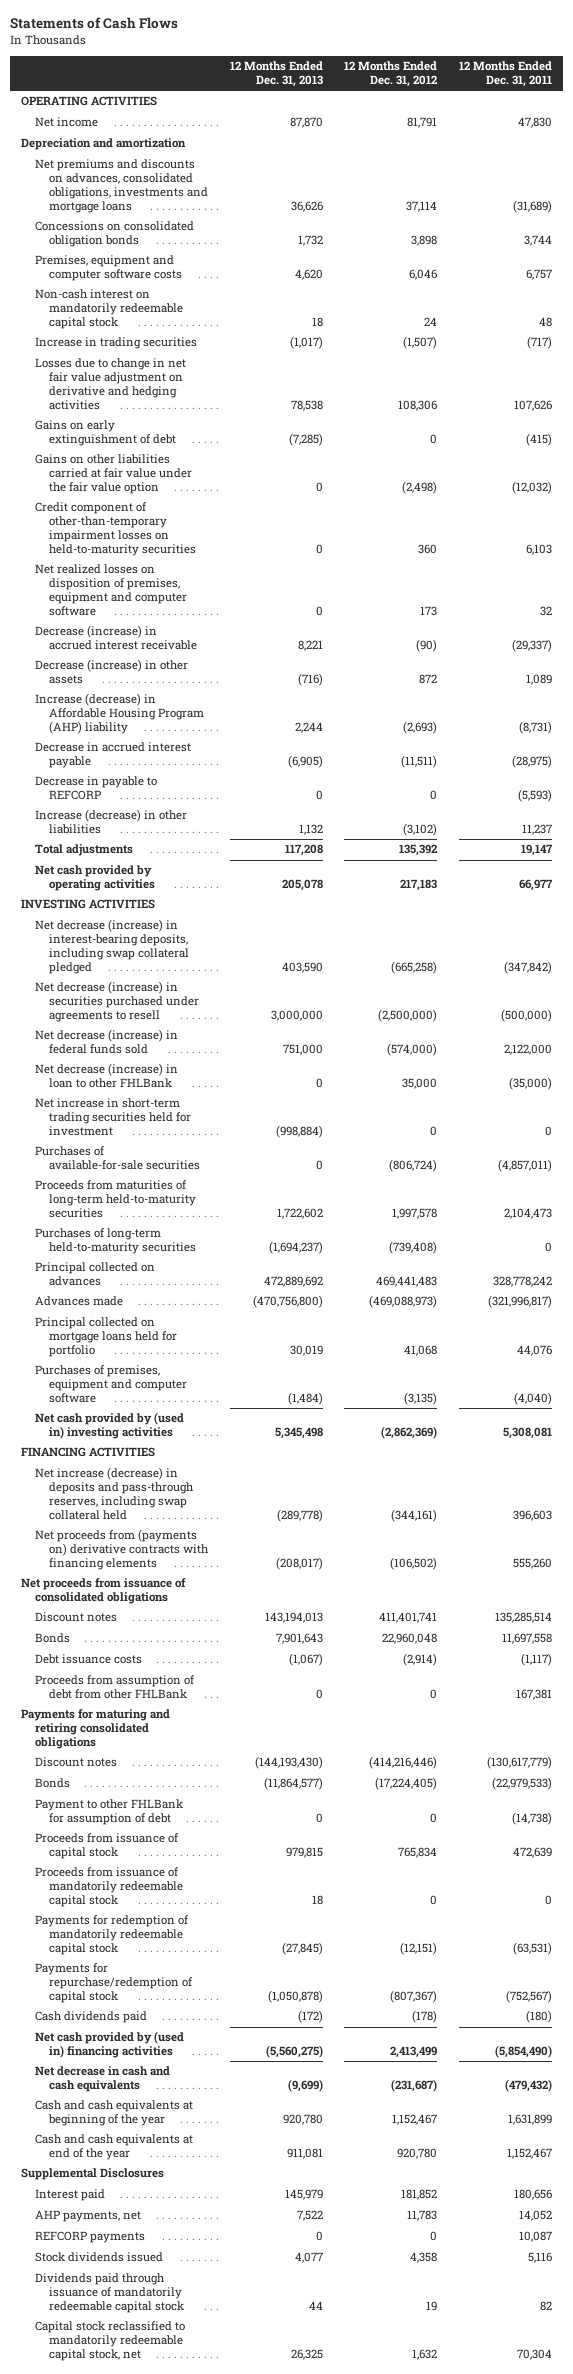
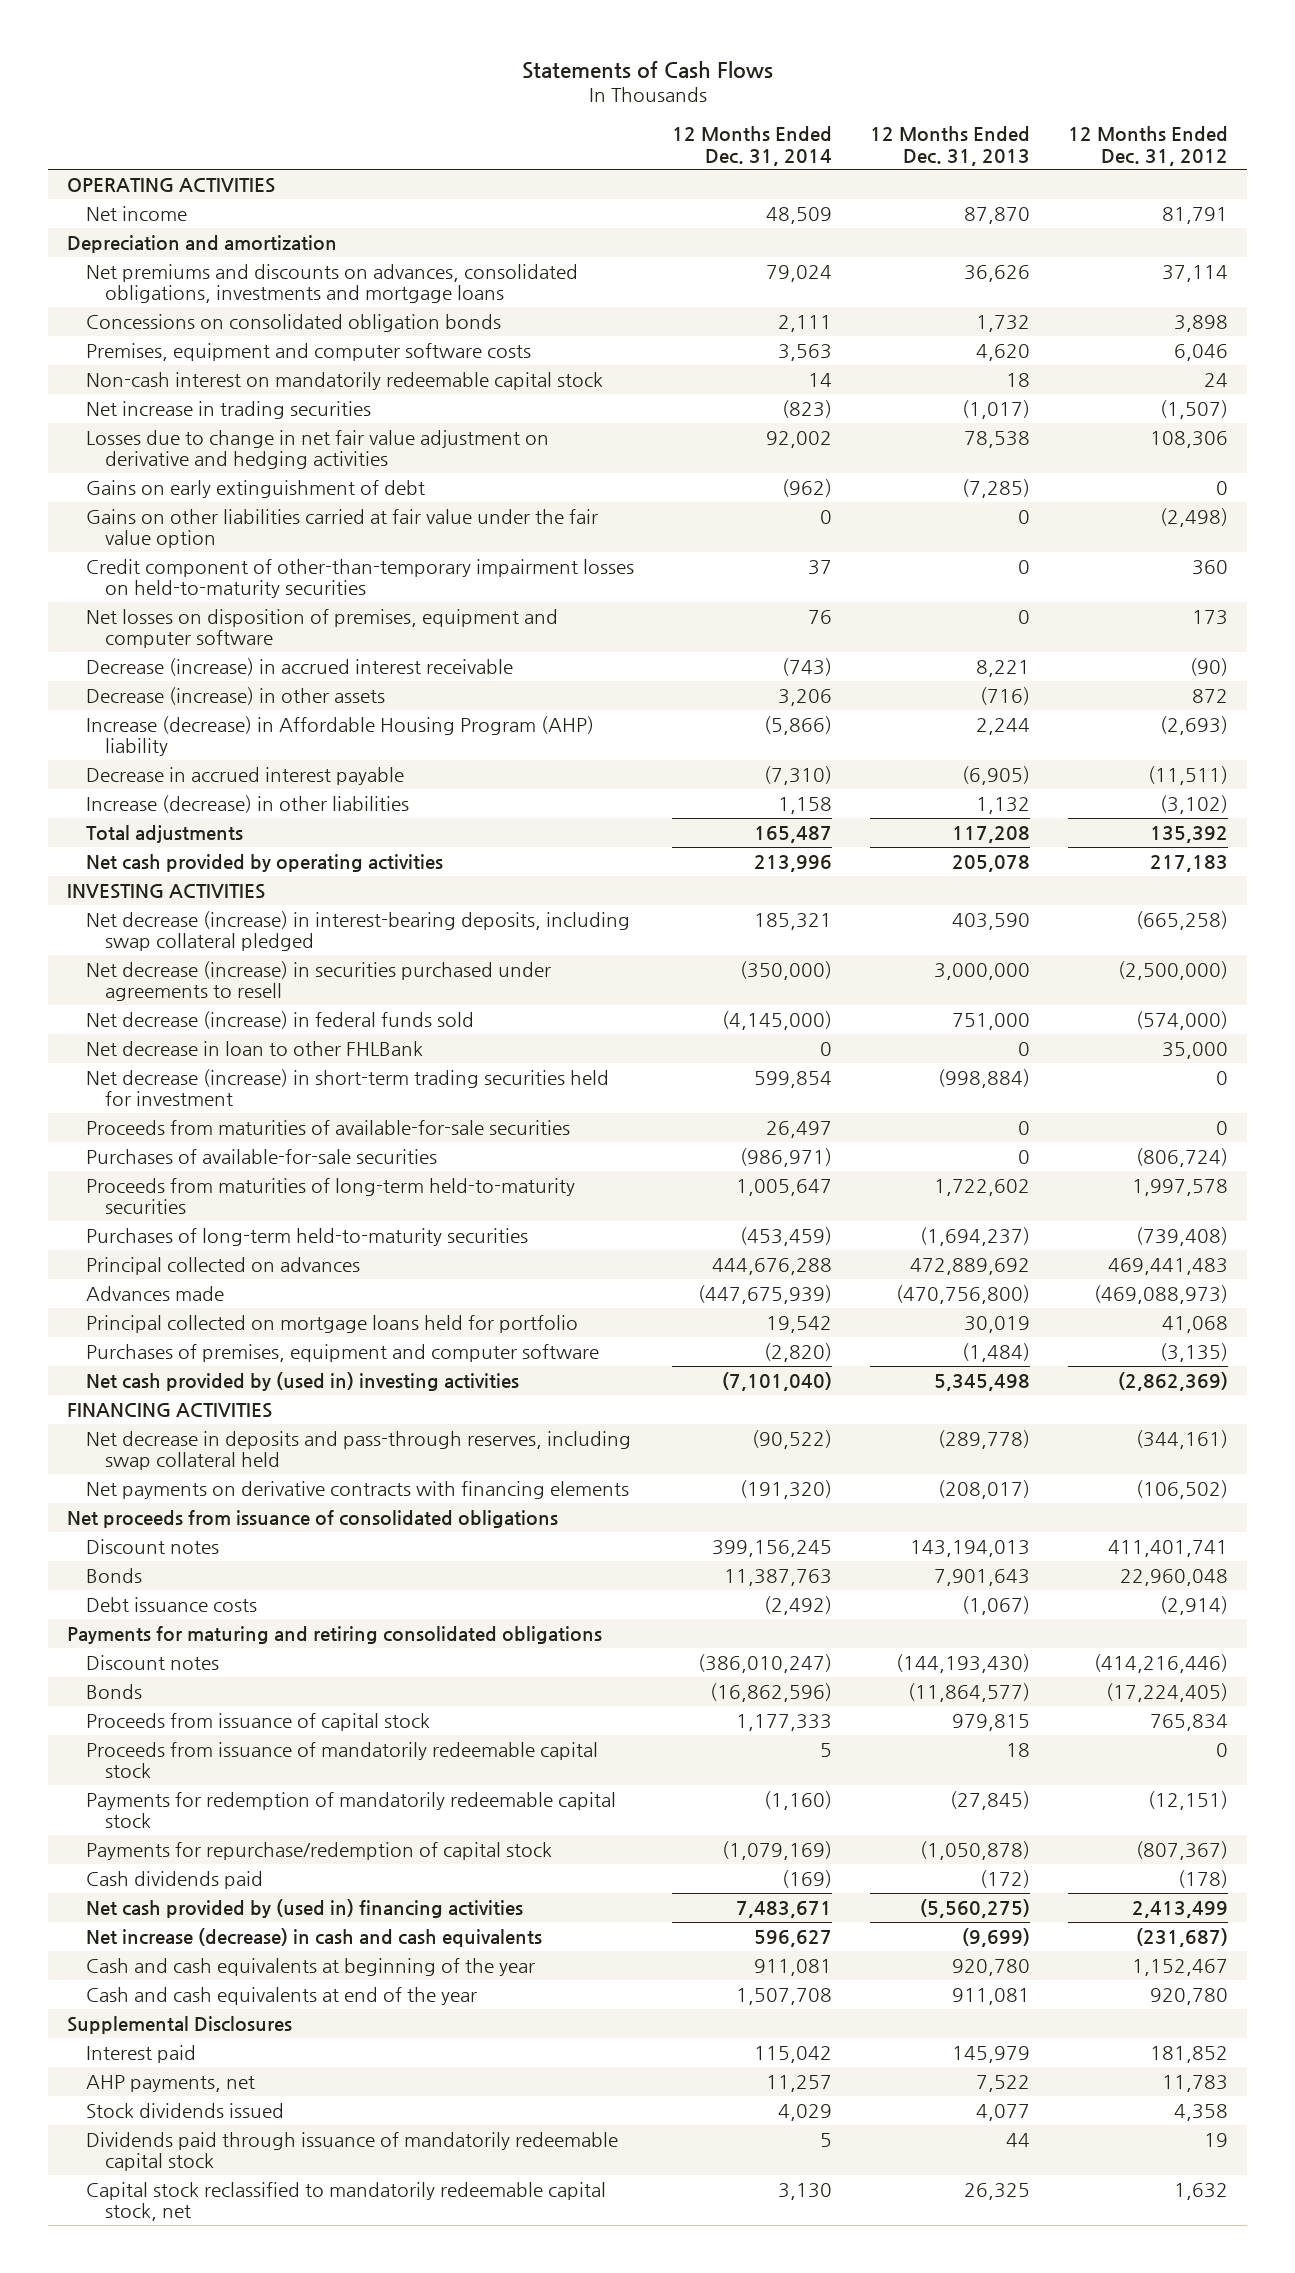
- | 12 Months Ended Dec. 31, 2013 | 12 Months Ended Dec. 31, 2012 | 12 Months Ended Dec. 31, 2011
+ | 12 Months Ended Dec. 31, 2014 | 12 Months Ended Dec. 31, 2013 | 12 Months Ended Dec. 31, 2012
- Increase in trading securities | (1,017) | (1,507) | (717)
+ Net increase in trading securities | (823) | (1,017) | (1,507)
- Net realized losses on disposition of premises, equipment and computer software | 0 | 173 | 32
+ Net losses on disposition of premises, equipment and computer software | 76 | 0 | 173
- Decrease in payable to REFCORP | 0 | 0 | (5,593)
- Net decrease (increase) in loan to other FHLBank | 0 | 35,000 | (35,000)
- Net increase in short-term trading securities held for investment | (998,884) | 0 | 0
+ Net decrease in loan to other FHLBank | 0 | 0 | 35,000
+ Net decrease (increase) in short-term trading securities held for investment | 599,854 | (998,884) | 0
+ Proceeds from maturities of available-for-sale securities | 26,497 | 0 | 0
- Net increase (decrease) in deposits and pass-through reserves, including swap collateral held | (289,778) | (344,161) | 396,603
- Net proceeds from (payments on) derivative contracts with financing elements | (208,017) | (106,502) | 555,260
+ Net decrease in deposits and pass-through reserves, including swap collateral held | (90,522) | (289,778) | (344,161)
+ Net payments on derivative contracts with financing elements | (191,320) | (208,017) | (106,502)
- Proceeds from assumption of debt from other FHLBank | 0 | 0 | 167,381
- Payment to other FHLBank for assumption of debt | 0 | 0 | (14,738)
- Net decrease in cash and cash equivalents | (9,699) | (231,687) | (479,432)
+ Net increase (decrease) in cash and cash equivalents | 596,627 | (9,699) | (231,687)
- REFCORP payments | 0 | 0 | 10,087

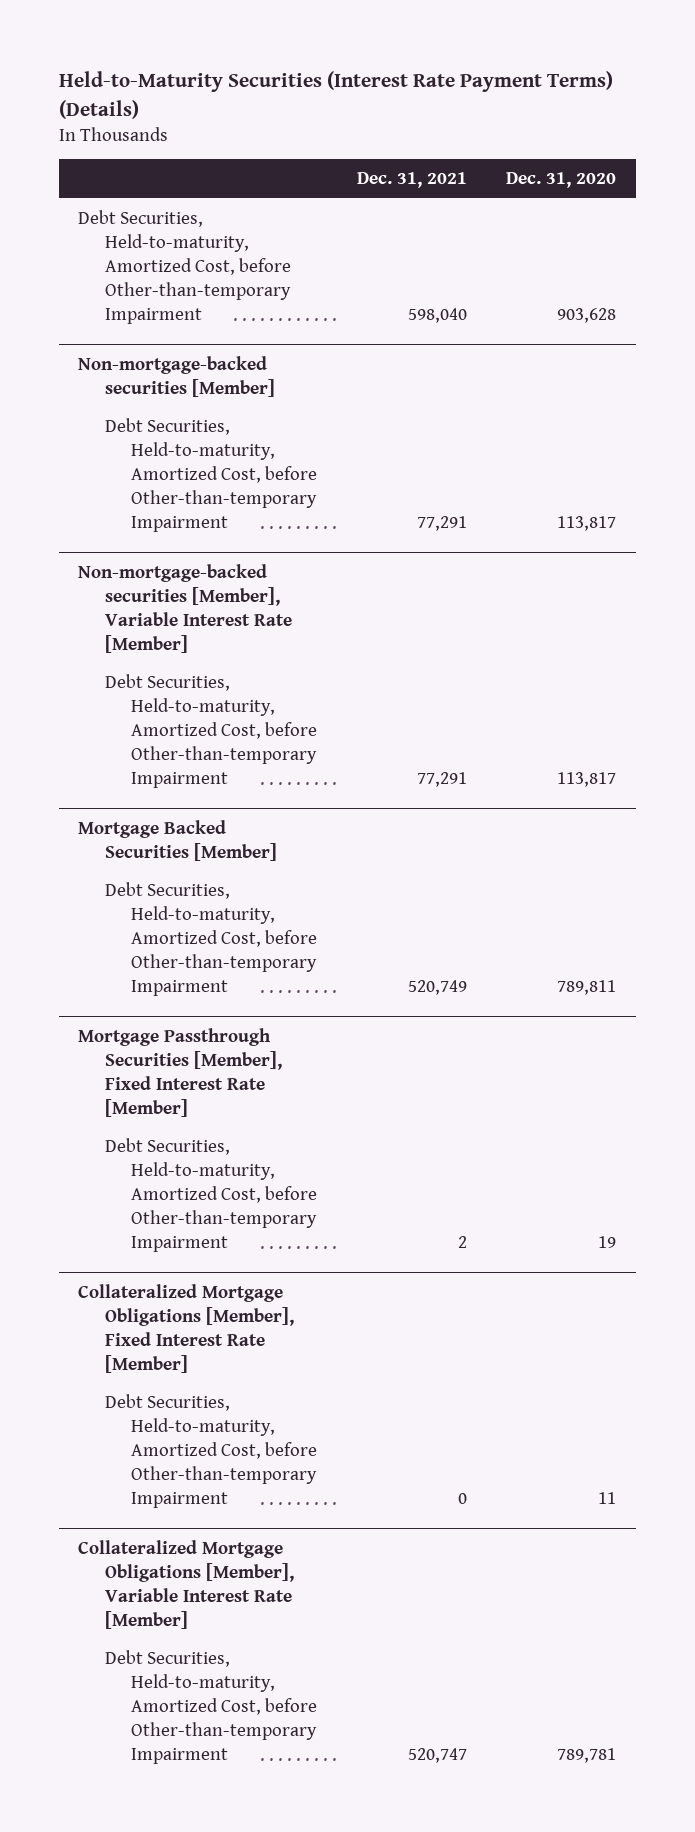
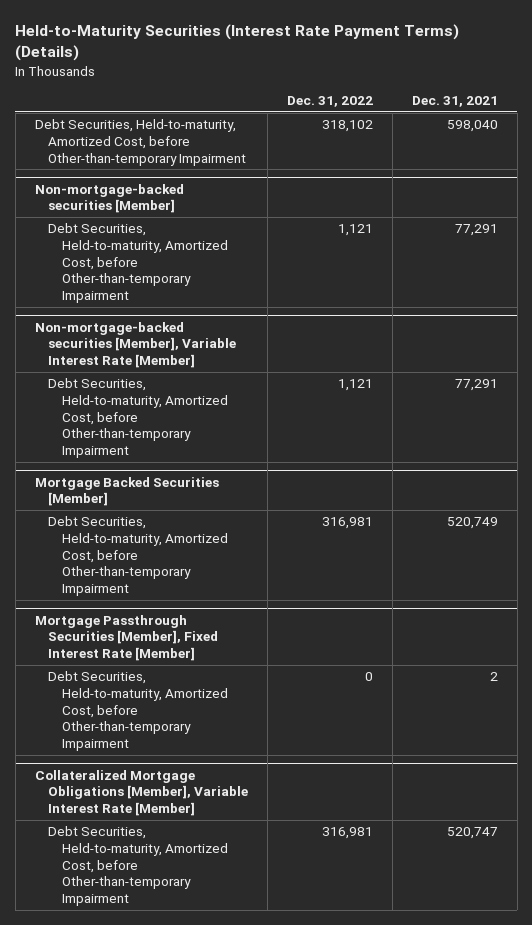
- | Dec. 31, 2021 | Dec. 31, 2020
+ | Dec. 31, 2022 | Dec. 31, 2021
- Collateralized Mortgage Obligations [Member], Fixed Interest Rate [Member]
- Debt Securities, Held-to-maturity, Amortized Cost, before Other-than-temporary Impairment | 0 | 11

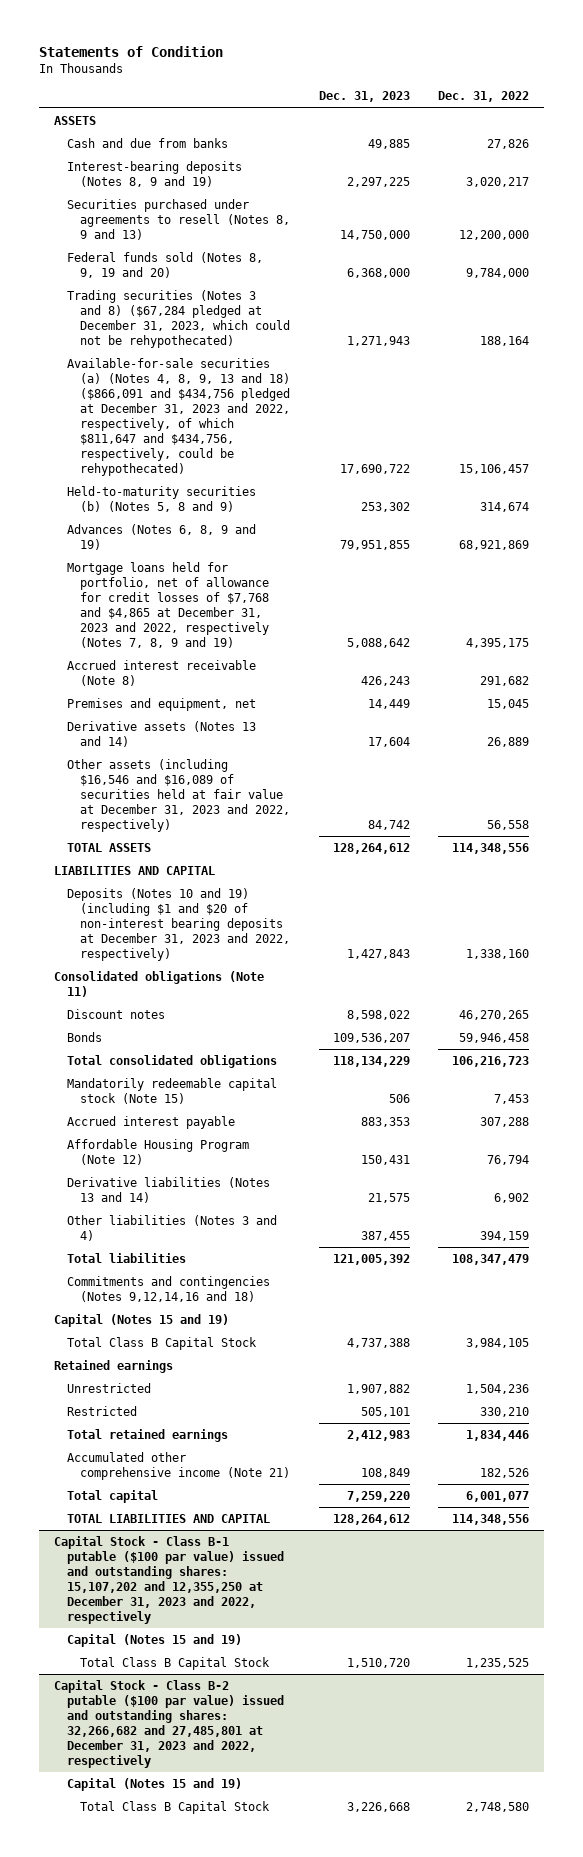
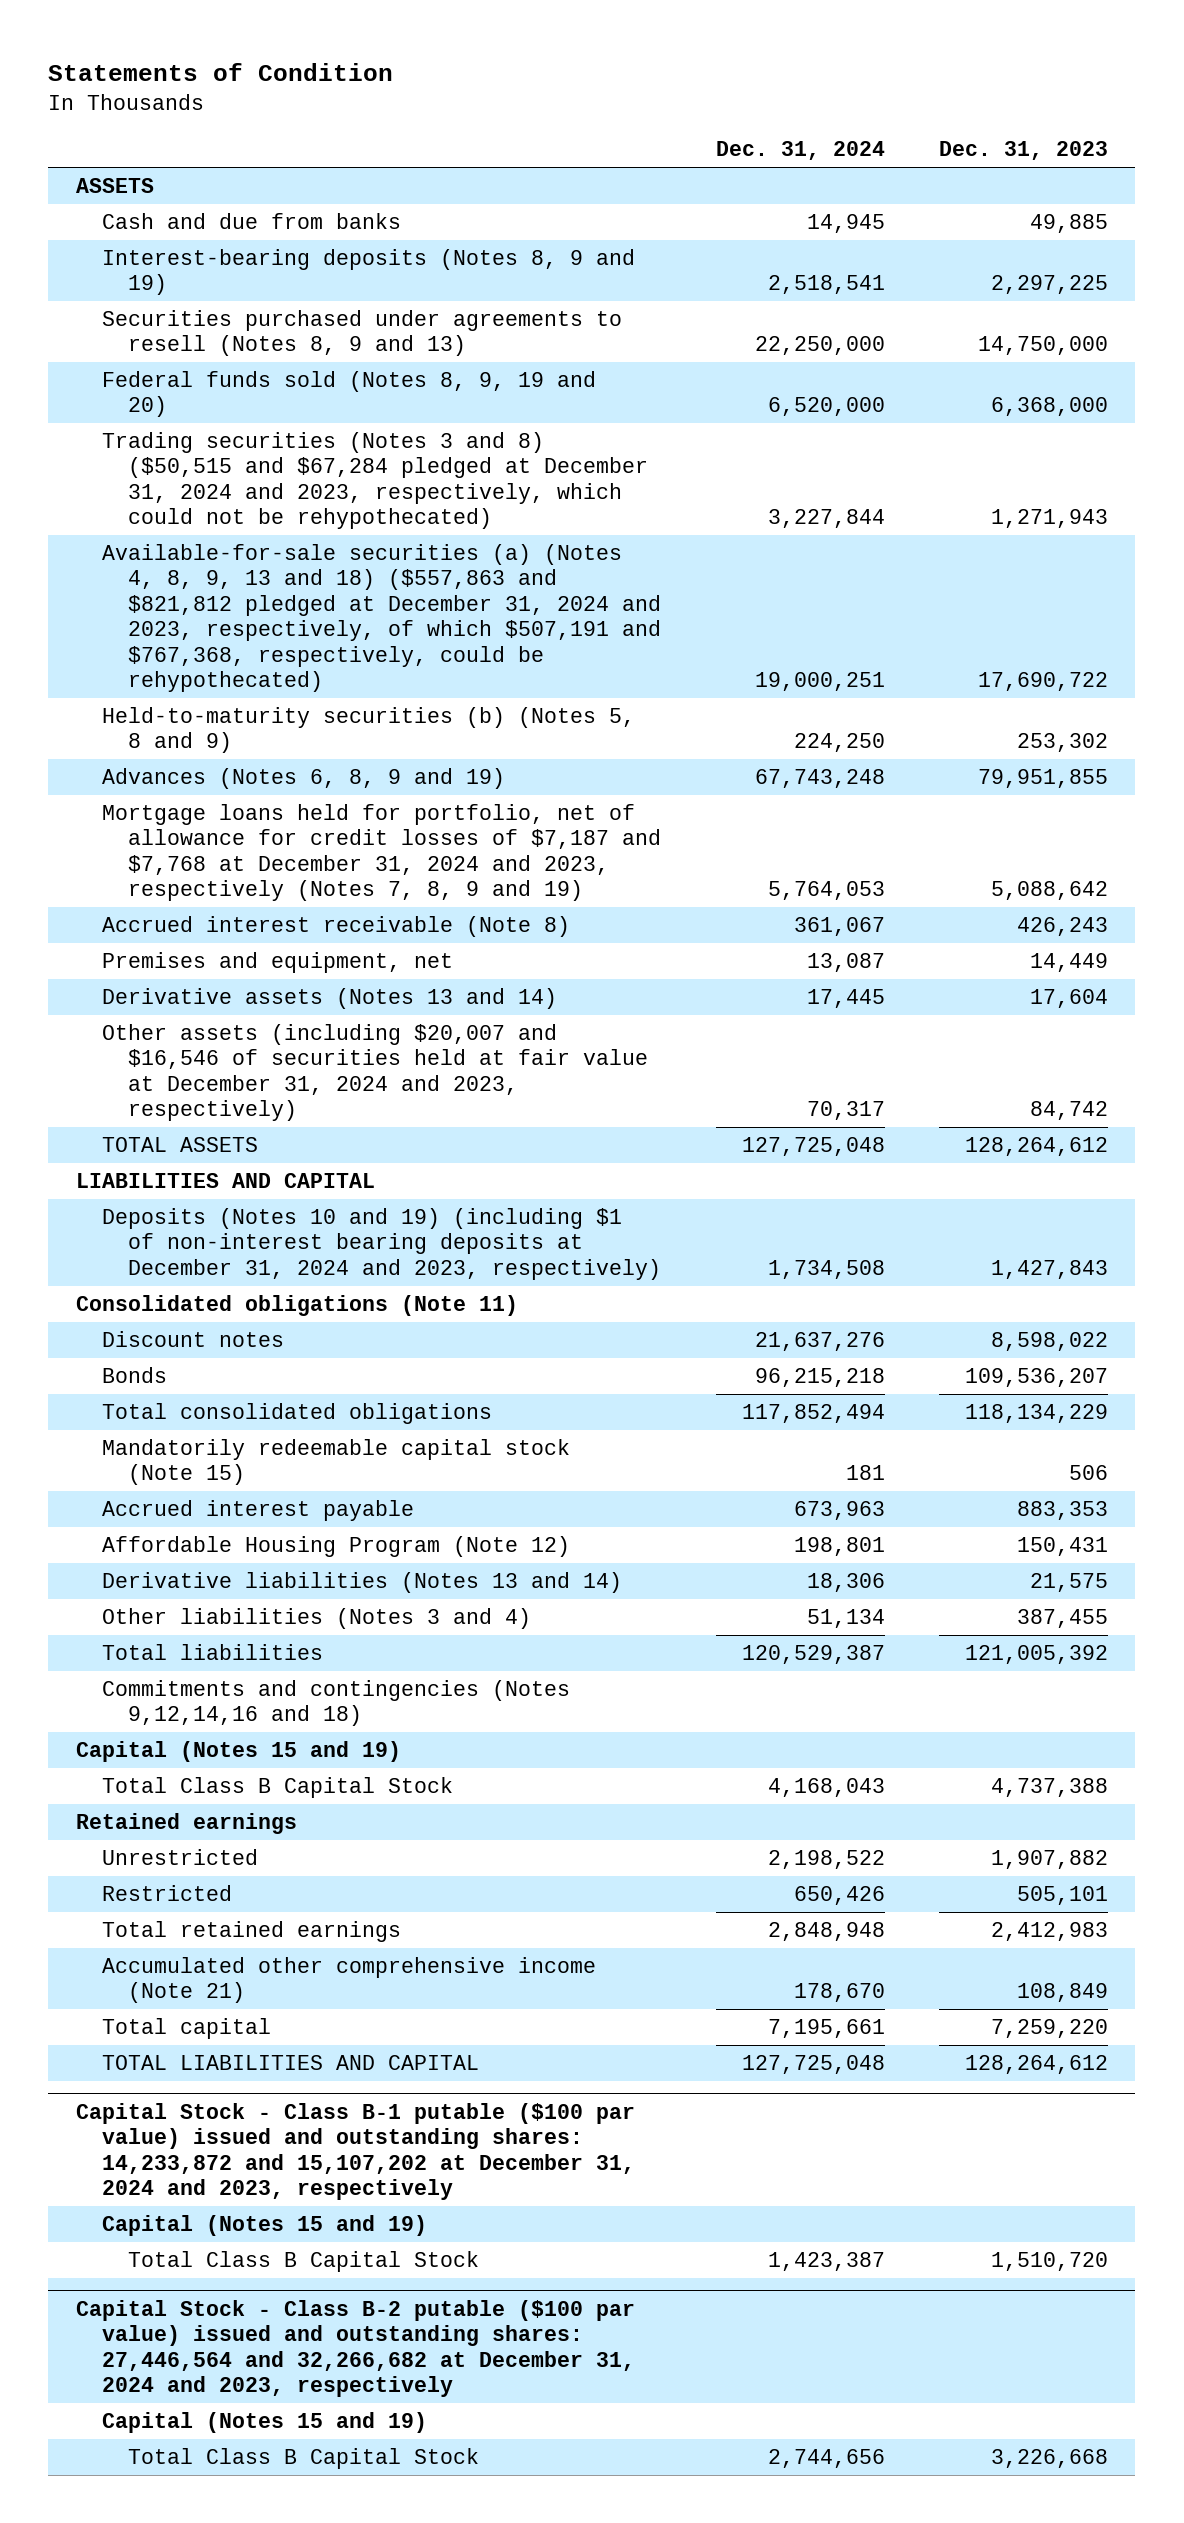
- | Dec. 31, 2023 | Dec. 31, 2022
+ | Dec. 31, 2024 | Dec. 31, 2023
- Trading securities (Notes 3 and 8) ($67,284 pledged at December 31, 2023, which could not be rehypothecated) | 1,271,943 | 188,164
- Available-for-sale securities (a) (Notes 4, 8, 9, 13 and 18) ($866,091 and $434,756 pledged at December 31, 2023 and 2022, respectively, of which $811,647 and $434,756, respectively, could be rehypothecated) | 17,690,722 | 15,106,457
+ Trading securities (Notes 3 and 8) ($50,515 and $67,284 pledged at December 31, 2024 and 2023, respectively, which could not be rehypothecated) | 3,227,844 | 1,271,943
+ Available-for-sale securities (a) (Notes 4, 8, 9, 13 and 18) ($557,863 and $821,812 pledged at December 31, 2024 and 2023, respectively, of which $507,191 and $767,368, respectively, could be rehypothecated) | 19,000,251 | 17,690,722
- Mortgage loans held for portfolio, net of allowance for credit losses of $7,768 and $4,865 at December 31, 2023 and 2022, respectively (Notes 7, 8, 9 and 19) | 5,088,642 | 4,395,175
+ Mortgage loans held for portfolio, net of allowance for credit losses of $7,187 and $7,768 at December 31, 2024 and 2023, respectively (Notes 7, 8, 9 and 19) | 5,764,053 | 5,088,642
- Other assets (including $16,546 and $16,089 of securities held at fair value at December 31, 2023 and 2022, respectively) | 84,742 | 56,558
+ Other assets (including $20,007 and $16,546 of securities held at fair value at December 31, 2024 and 2023, respectively) | 70,317 | 84,742
- Deposits (Notes 10 and 19) (including $1 and $20 of non-interest bearing deposits at December 31, 2023 and 2022, respectively) | 1,427,843 | 1,338,160
+ Deposits (Notes 10 and 19) (including $1 of non-interest bearing deposits at December 31, 2024 and 2023, respectively) | 1,734,508 | 1,427,843
- Capital Stock - Class B-1 putable ($100 par value) issued and outstanding shares: 15,107,202 and 12,355,250 at December 31, 2023 and 2022, respectively
+ Capital Stock - Class B-1 putable ($100 par value) issued and outstanding shares: 14,233,872 and 15,107,202 at December 31, 2024 and 2023, respectively
- Capital Stock - Class B-2 putable ($100 par value) issued and outstanding shares: 32,266,682 and 27,485,801 at December 31, 2023 and 2022, respectively
+ Capital Stock - Class B-2 putable ($100 par value) issued and outstanding shares: 27,446,564 and 32,266,682 at December 31, 2024 and 2023, respectively

